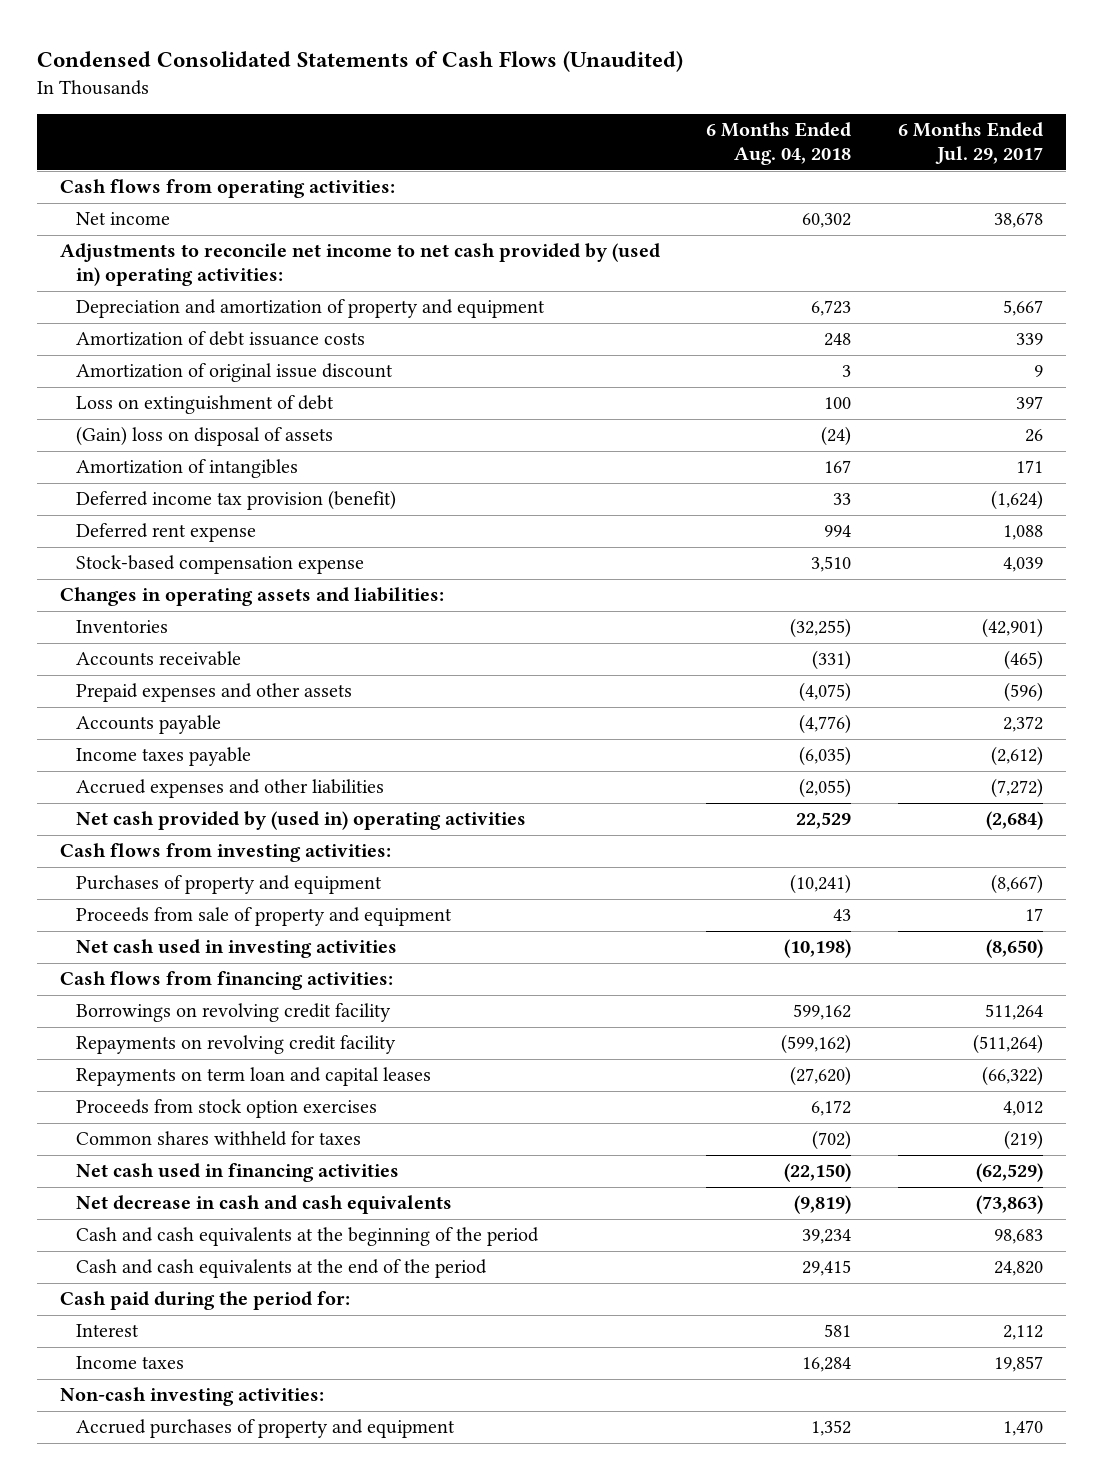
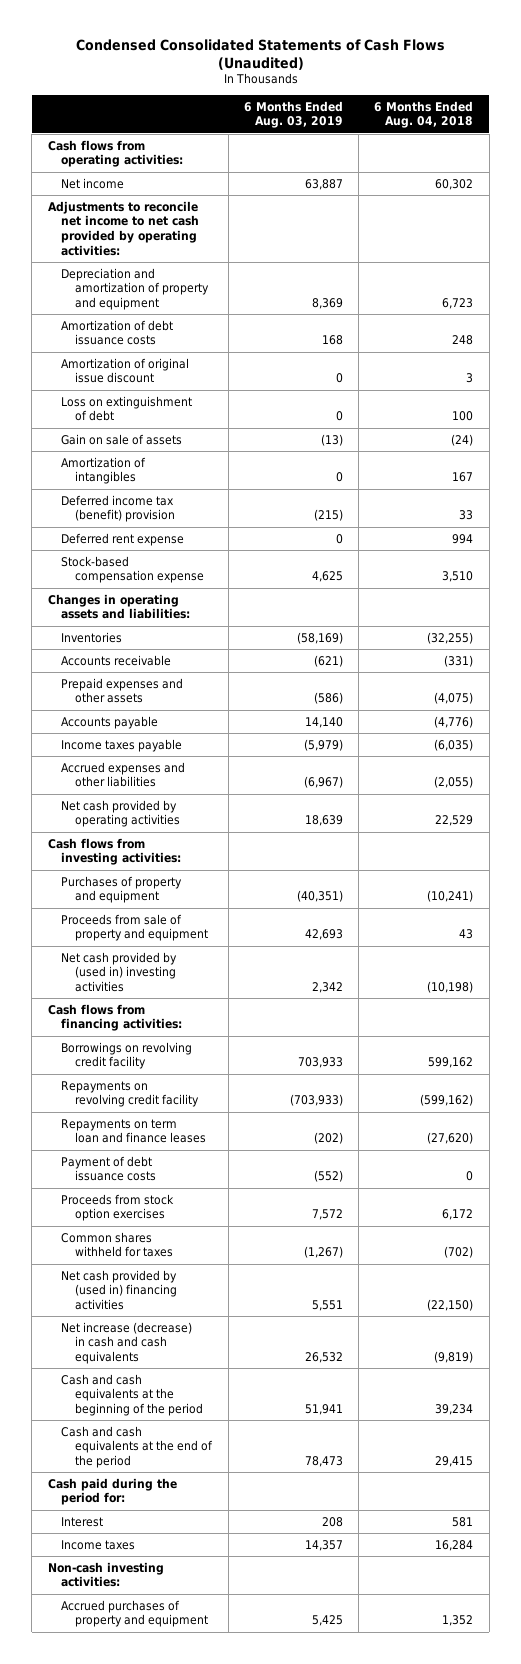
- | 6 Months Ended Aug. 04, 2018 | 6 Months Ended Jul. 29, 2017
+ | 6 Months Ended Aug. 03, 2019 | 6 Months Ended Aug. 04, 2018
- Adjustments to reconcile net income to net cash provided by (used in) operating activities:
+ Adjustments to reconcile net income to net cash provided by operating activities:
- (Gain) loss on disposal of assets | (24) | 26
+ Gain on sale of assets | (13) | (24)
- Deferred income tax provision (benefit) | 33 | (1,624)
+ Deferred income tax (benefit) provision | (215) | 33
- Net cash provided by (used in) operating activities | 22,529 | (2,684)
+ Net cash provided by operating activities | 18,639 | 22,529
- Net cash used in investing activities | (10,198) | (8,650)
+ Net cash provided by (used in) investing activities | 2,342 | (10,198)
- Repayments on term loan and capital leases | (27,620) | (66,322)
+ Repayments on term loan and finance leases | (202) | (27,620)
+ Payment of debt issuance costs | (552) | 0
- Net cash used in financing activities | (22,150) | (62,529)
- Net decrease in cash and cash equivalents | (9,819) | (73,863)
+ Net cash provided by (used in) financing activities | 5,551 | (22,150)
+ Net increase (decrease) in cash and cash equivalents | 26,532 | (9,819)

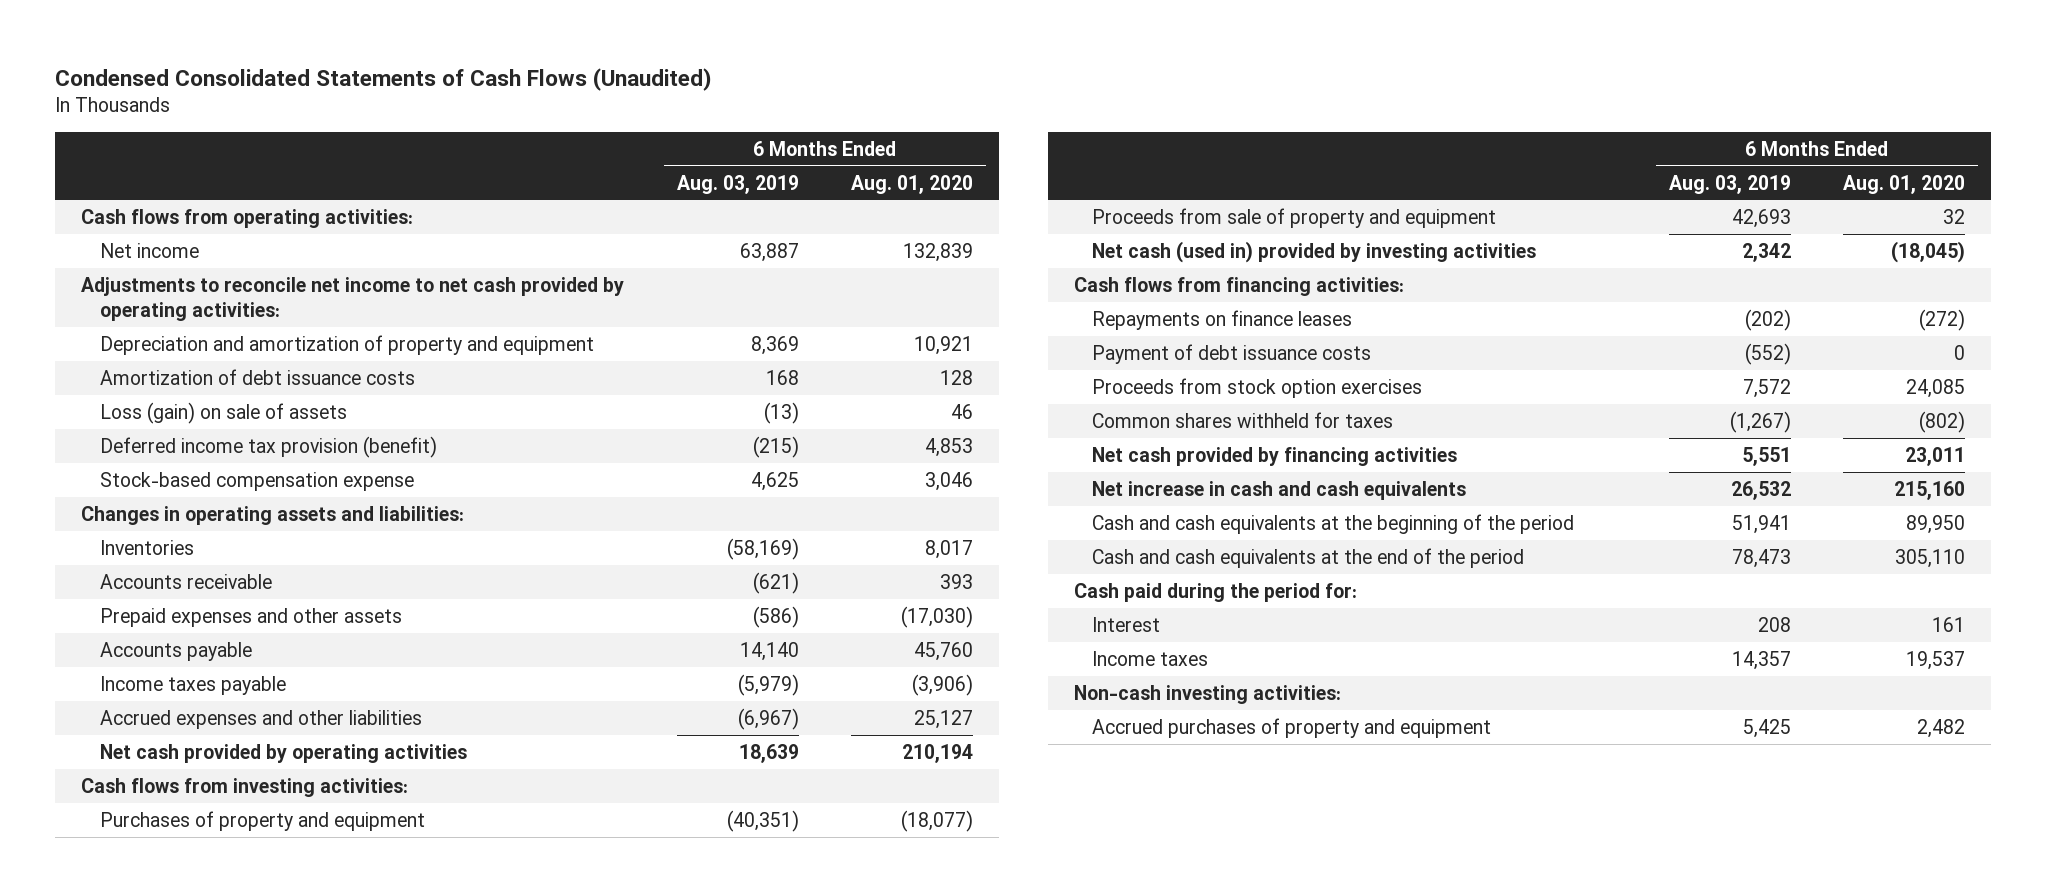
- | 6 Months Ended Aug. 03, 2019 | 6 Months Ended Aug. 04, 2018
+ | 6 Months Ended Aug. 03, 2019 | 6 Months Ended Aug. 01, 2020
- Amortization of original issue discount | 0 | 3
- Loss on extinguishment of debt | 0 | 100
- Gain on sale of assets | (13) | (24)
- Amortization of intangibles | 0 | 167
- Deferred income tax (benefit) provision | (215) | 33
- Deferred rent expense | 0 | 994
+ Loss (gain) on sale of assets | (13) | 46
+ Deferred income tax provision (benefit) | (215) | 4,853
- Net cash provided by (used in) investing activities | 2,342 | (10,198)
+ Net cash (used in) provided by investing activities | 2,342 | (18,045)
- Borrowings on revolving credit facility | 703,933 | 599,162
- Repayments on revolving credit facility | (703,933) | (599,162)
- Repayments on term loan and finance leases | (202) | (27,620)
+ Repayments on finance leases | (202) | (272)
- Net cash provided by (used in) financing activities | 5,551 | (22,150)
- Net increase (decrease) in cash and cash equivalents | 26,532 | (9,819)
+ Net cash provided by financing activities | 5,551 | 23,011
+ Net increase in cash and cash equivalents | 26,532 | 215,160

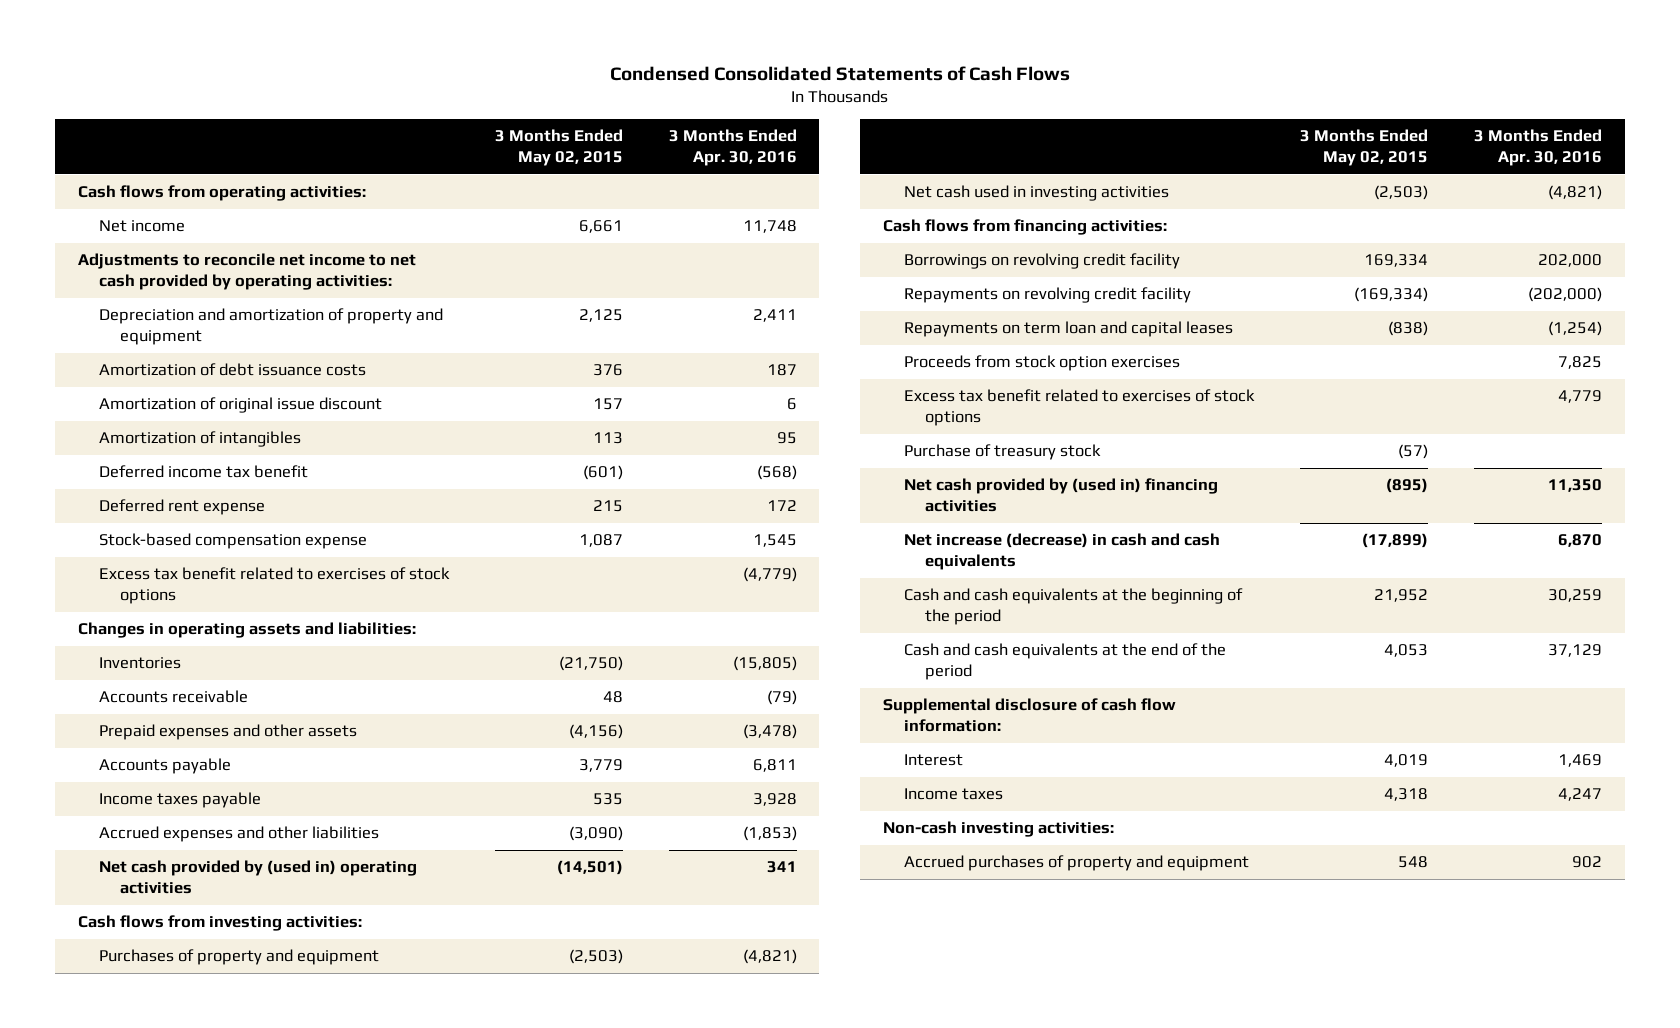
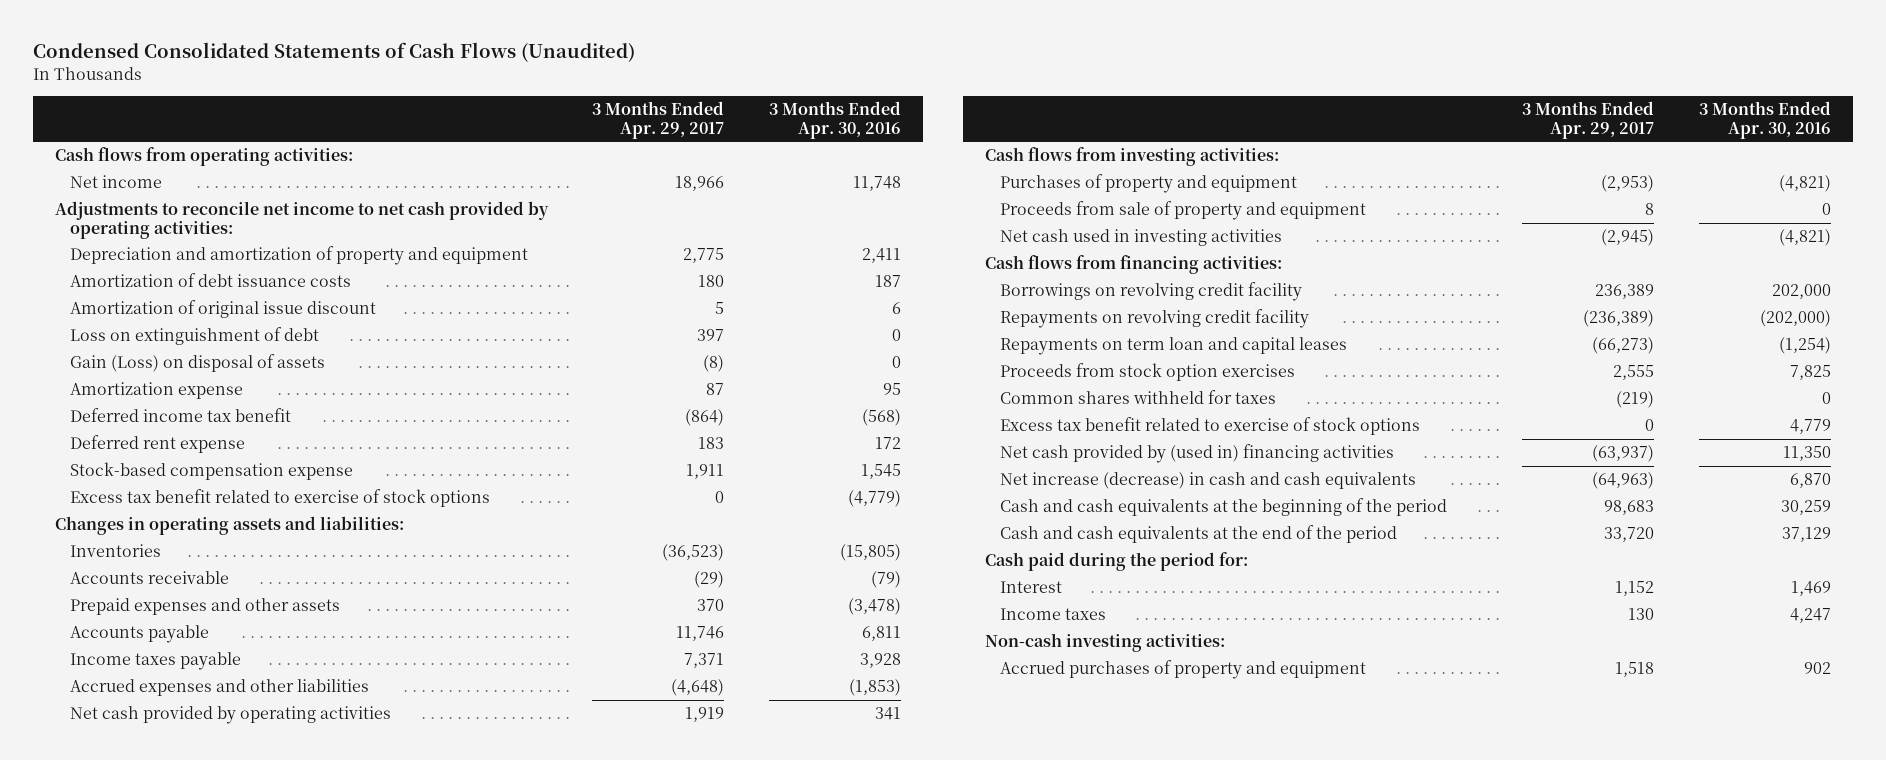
- Condensed Consolidated Statements of Cash Flows
+ Condensed Consolidated Statements of Cash Flows (Unaudited)
- | 3 Months Ended May 02, 2015 | 3 Months Ended Apr. 30, 2016
+ | 3 Months Ended Apr. 29, 2017 | 3 Months Ended Apr. 30, 2016
- Amortization of intangibles | 113 | 95
+ Loss on extinguishment of debt | 397 | 0
+ Gain (Loss) on disposal of assets | (8) | 0
+ Amortization expense | 87 | 95
- Excess tax benefit related to exercises of stock options | | (4,779)
+ Excess tax benefit related to exercise of stock options | 0 | (4,779)
- Net cash provided by (used in) operating activities | (14,501) | 341
+ Net cash provided by operating activities | 1,919 | 341
+ Proceeds from sale of property and equipment | 8 | 0
- Excess tax benefit related to exercises of stock options | | 4,779
- Purchase of treasury stock | (57) |
+ Common shares withheld for taxes | (219) | 0
+ Excess tax benefit related to exercise of stock options | 0 | 4,779
- Supplemental disclosure of cash flow information:
+ Cash paid during the period for:

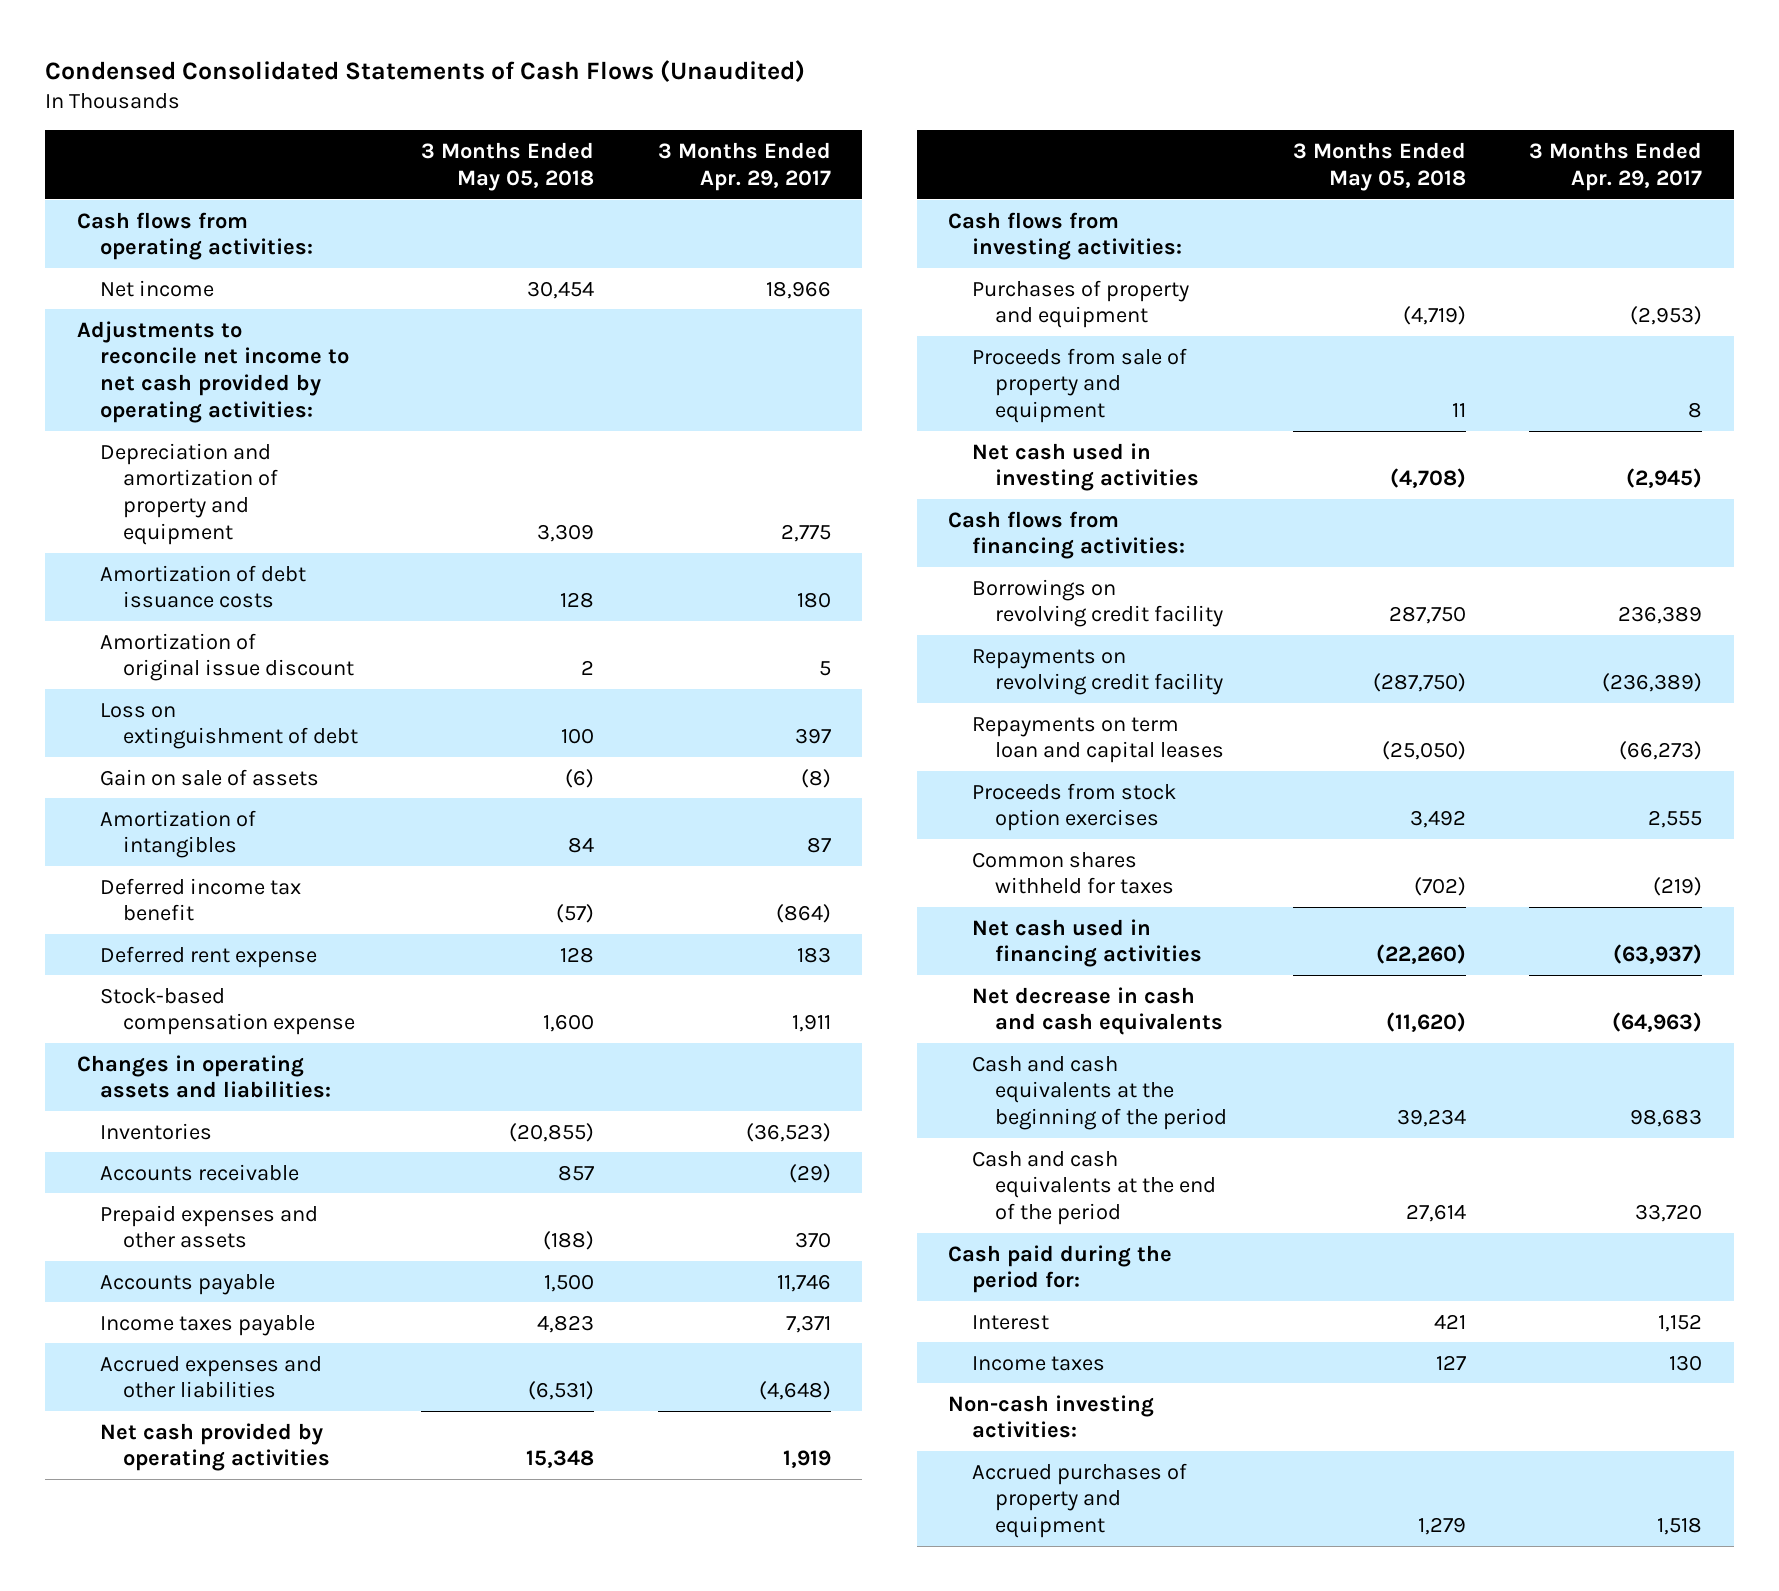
- | 3 Months Ended Apr. 29, 2017 | 3 Months Ended Apr. 30, 2016
+ | 3 Months Ended May 05, 2018 | 3 Months Ended Apr. 29, 2017
- Gain (Loss) on disposal of assets | (8) | 0
- Amortization expense | 87 | 95
+ Gain on sale of assets | (6) | (8)
+ Amortization of intangibles | 84 | 87
- Excess tax benefit related to exercise of stock options | 0 | (4,779)
- Excess tax benefit related to exercise of stock options | 0 | 4,779
- Net cash provided by (used in) financing activities | (63,937) | 11,350
- Net increase (decrease) in cash and cash equivalents | (64,963) | 6,870
+ Net cash used in financing activities | (22,260) | (63,937)
+ Net decrease in cash and cash equivalents | (11,620) | (64,963)

